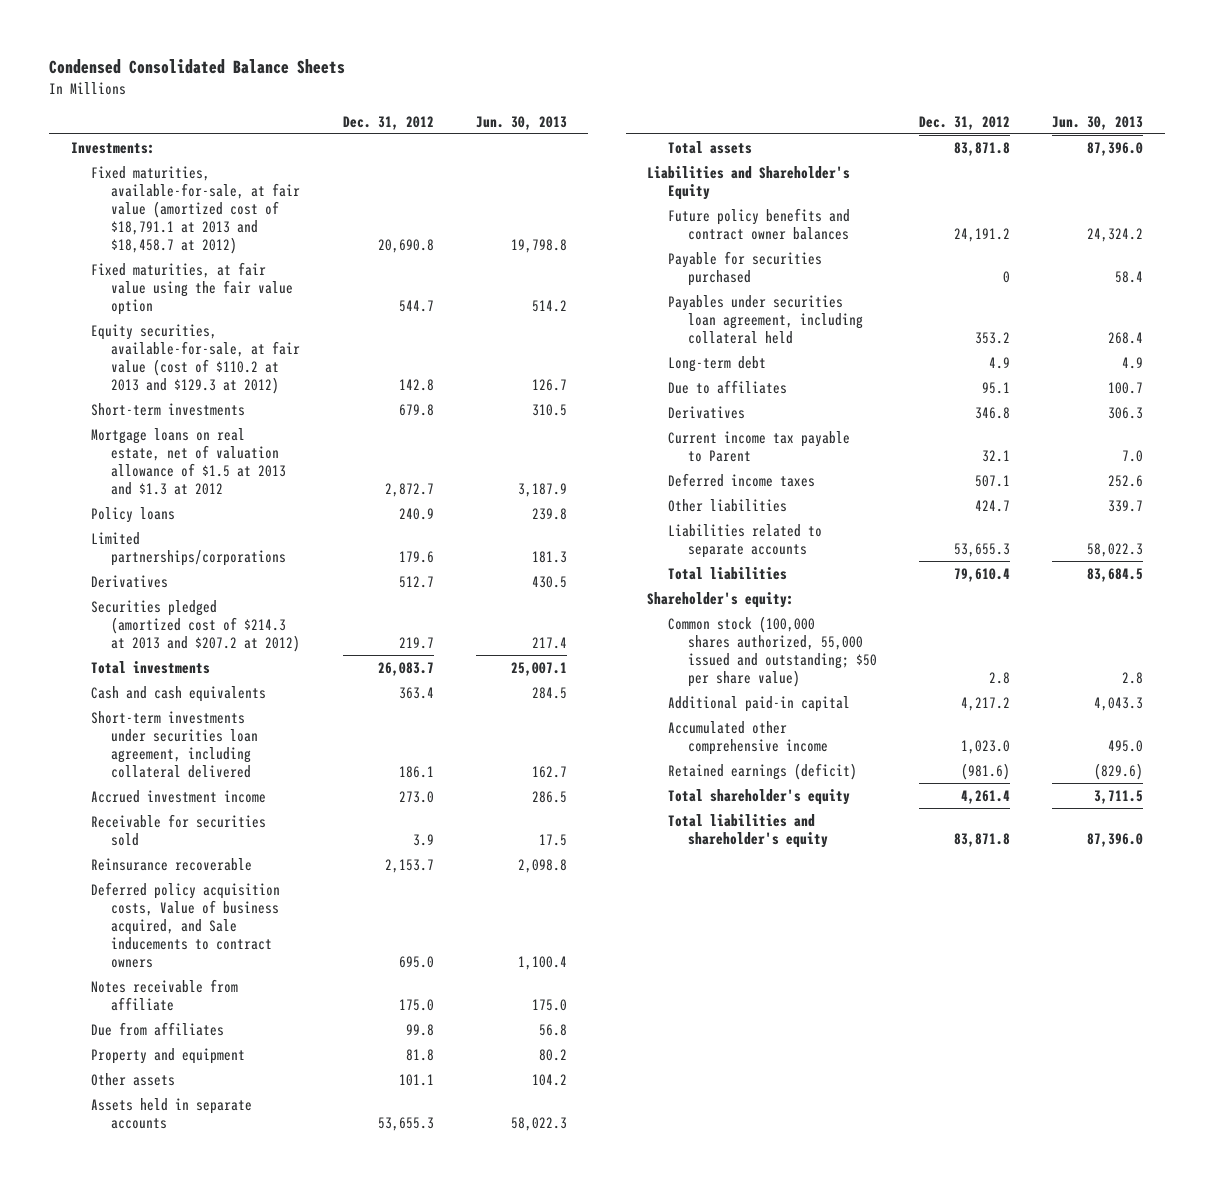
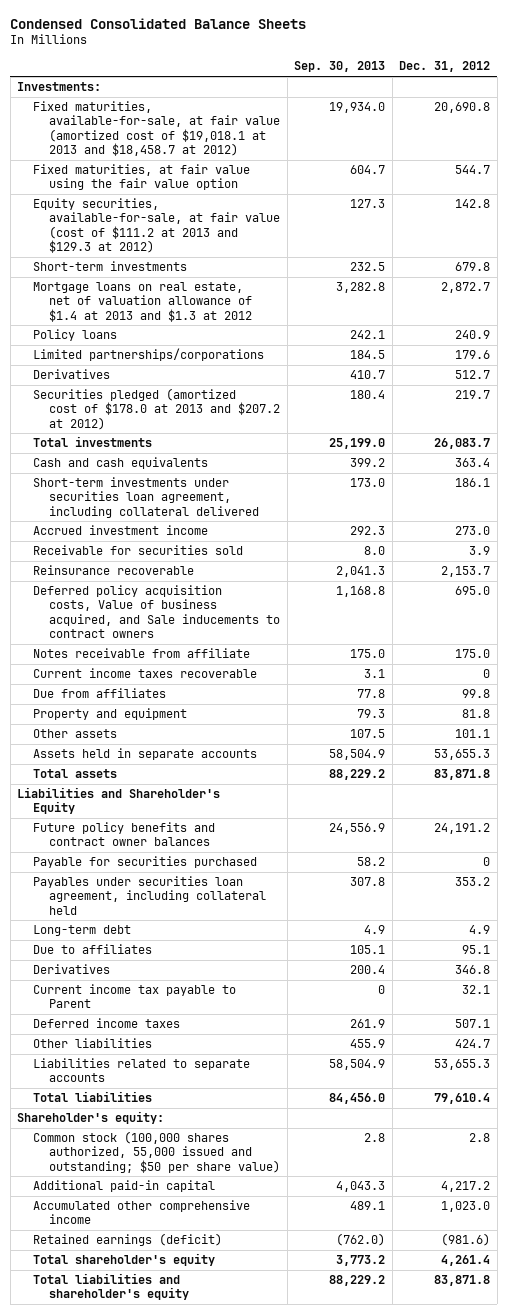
- | Dec. 31, 2012 | Jun. 30, 2013
+ | Sep. 30, 2013 | Dec. 31, 2012
- Fixed maturities, available-for-sale, at fair value (amortized cost of $18,791.1 at 2013 and $18,458.7 at 2012) | 20,690.8 | 19,798.8
+ Fixed maturities, available-for-sale, at fair value (amortized cost of $19,018.1 at 2013 and $18,458.7 at 2012) | 19,934.0 | 20,690.8
- Equity securities, available-for-sale, at fair value (cost of $110.2 at 2013 and $129.3 at 2012) | 142.8 | 126.7
+ Equity securities, available-for-sale, at fair value (cost of $111.2 at 2013 and $129.3 at 2012) | 127.3 | 142.8
- Mortgage loans on real estate, net of valuation allowance of $1.5 at 2013 and $1.3 at 2012 | 2,872.7 | 3,187.9
+ Mortgage loans on real estate, net of valuation allowance of $1.4 at 2013 and $1.3 at 2012 | 3,282.8 | 2,872.7
- Securities pledged (amortized cost of $214.3 at 2013 and $207.2 at 2012) | 219.7 | 217.4
+ Securities pledged (amortized cost of $178.0 at 2013 and $207.2 at 2012) | 180.4 | 219.7
+ Current income taxes recoverable | 3.1 | 0

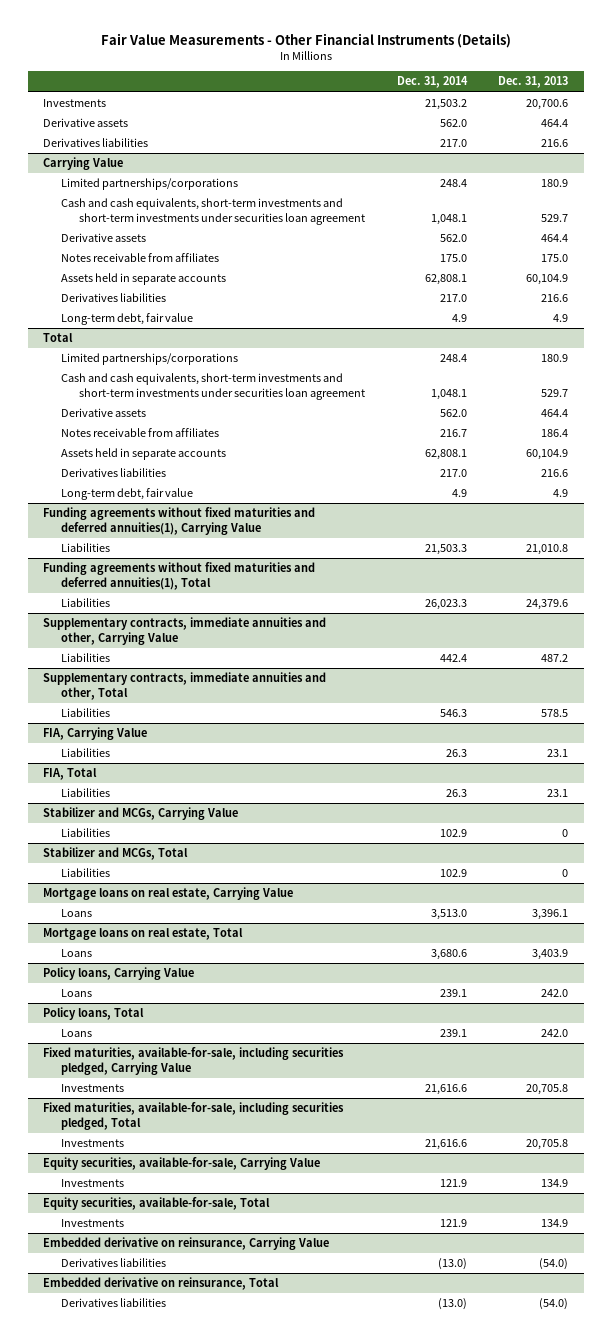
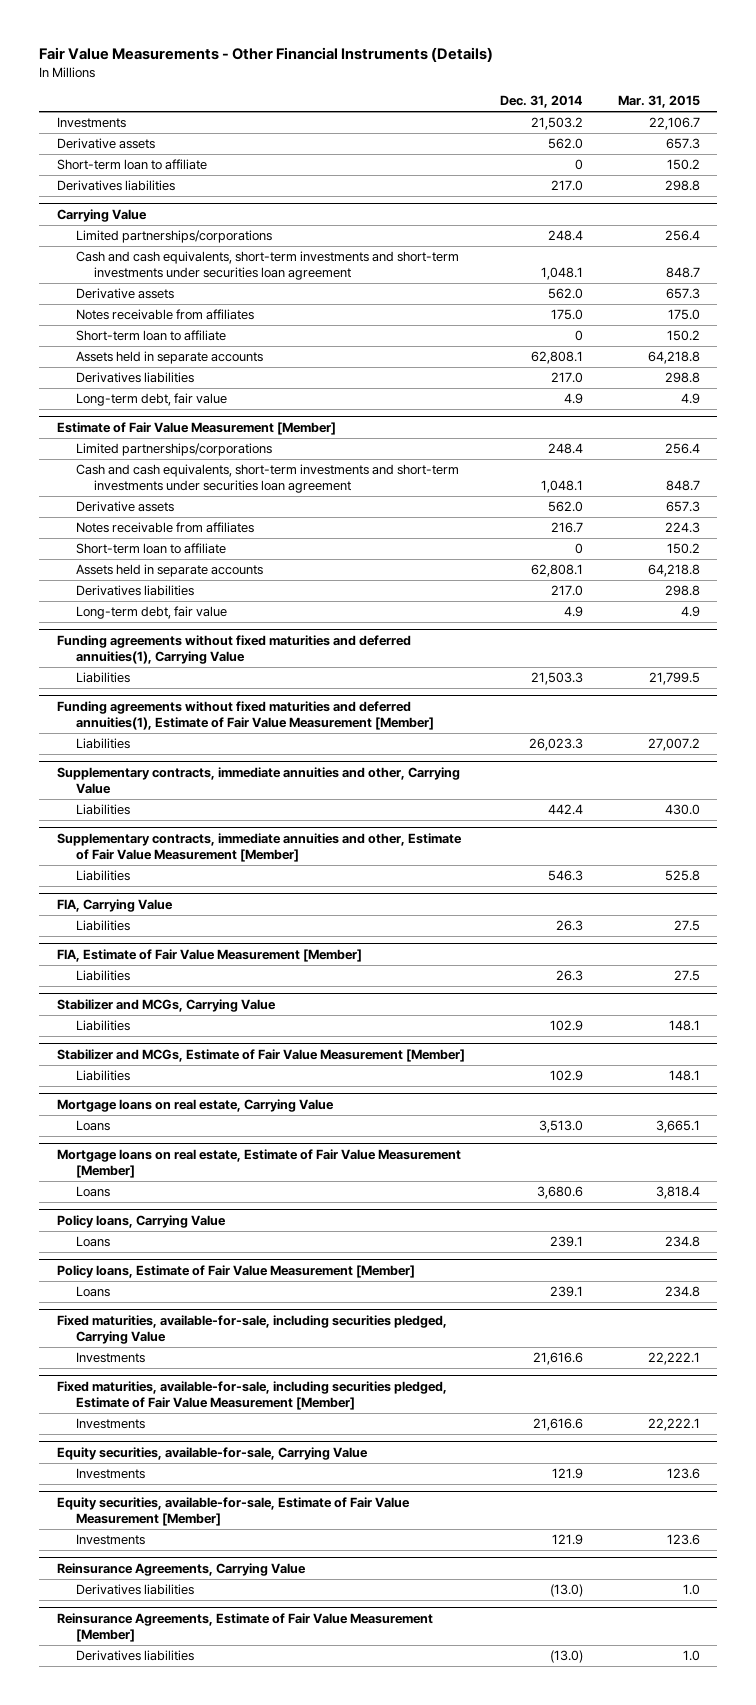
- | Dec. 31, 2014 | Dec. 31, 2013
+ | Dec. 31, 2014 | Mar. 31, 2015
+ Short-term loan to affiliate | 0 | 150.2
@ Carrying Value
+ Short-term loan to affiliate | 0 | 150.2
- Total
+ Estimate of Fair Value Measurement [Member]
+ Short-term loan to affiliate | 0 | 150.2
- Funding agreements without fixed maturities and deferred annuities(1), Total
+ Funding agreements without fixed maturities and deferred annuities(1), Estimate of Fair Value Measurement [Member]
- Supplementary contracts, immediate annuities and other, Total
+ Supplementary contracts, immediate annuities and other, Estimate of Fair Value Measurement [Member]
- FIA, Total
+ FIA, Estimate of Fair Value Measurement [Member]
- Stabilizer and MCGs, Total
+ Stabilizer and MCGs, Estimate of Fair Value Measurement [Member]
- Mortgage loans on real estate, Total
+ Mortgage loans on real estate, Estimate of Fair Value Measurement [Member]
- Policy loans, Total
+ Policy loans, Estimate of Fair Value Measurement [Member]
- Fixed maturities, available-for-sale, including securities pledged, Total
+ Fixed maturities, available-for-sale, including securities pledged, Estimate of Fair Value Measurement [Member]
- Equity securities, available-for-sale, Total
+ Equity securities, available-for-sale, Estimate of Fair Value Measurement [Member]
- Embedded derivative on reinsurance, Carrying Value
+ Reinsurance Agreements, Carrying Value
- Embedded derivative on reinsurance, Total
+ Reinsurance Agreements, Estimate of Fair Value Measurement [Member]

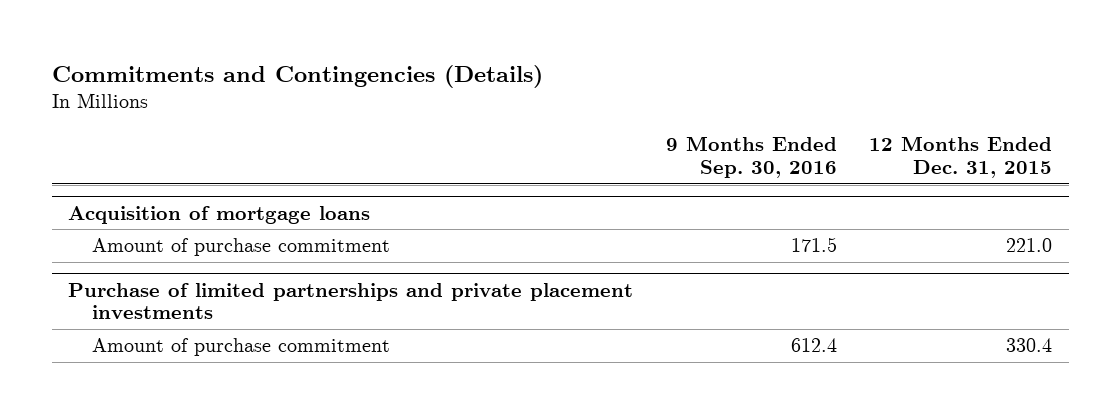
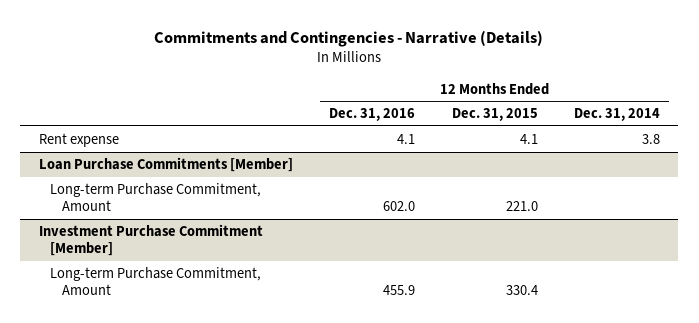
- Commitments and Contingencies (Details)
+ Commitments and Contingencies - Narrative (Details)
- | 9 Months Ended Sep. 30, 2016 | 12 Months Ended Dec. 31, 2015
+ | 12 Months Ended Dec. 31, 2016 | 12 Months Ended Dec. 31, 2015 | 12 Months Ended Dec. 31, 2014
- Acquisition of mortgage loans
- Amount of purchase commitment | 171.5 | 221.0
- Purchase of limited partnerships and private placement investments
- Amount of purchase commitment | 612.4 | 330.4
+ Rent expense | 4.1 | 4.1 | 3.8
+ Loan Purchase Commitments [Member]
+ Long-term Purchase Commitment, Amount | 602.0 | 221.0 |
+ Investment Purchase Commitment [Member]
+ Long-term Purchase Commitment, Amount | 455.9 | 330.4 |

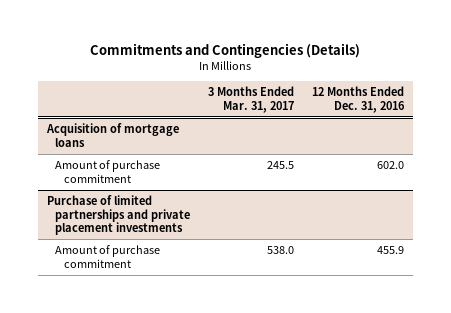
- Commitments and Contingencies - Narrative (Details)
+ Commitments and Contingencies (Details)
- | 12 Months Ended Dec. 31, 2016 | 12 Months Ended Dec. 31, 2015 | 12 Months Ended Dec. 31, 2014
+ | 3 Months Ended Mar. 31, 2017 | 12 Months Ended Dec. 31, 2016
- Rent expense | 4.1 | 4.1 | 3.8
- Loan Purchase Commitments [Member]
- Long-term Purchase Commitment, Amount | 602.0 | 221.0 |
- Investment Purchase Commitment [Member]
- Long-term Purchase Commitment, Amount | 455.9 | 330.4 |
+ Acquisition of mortgage loans
+ Amount of purchase commitment | 245.5 | 602.0
+ Purchase of limited partnerships and private placement investments
+ Amount of purchase commitment | 538.0 | 455.9

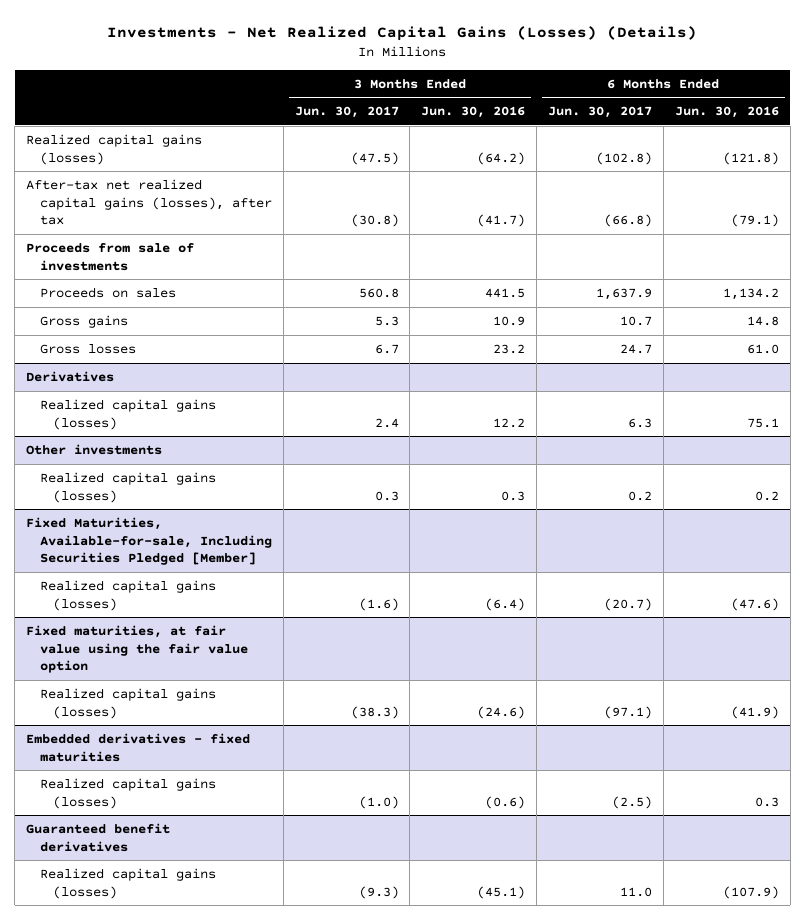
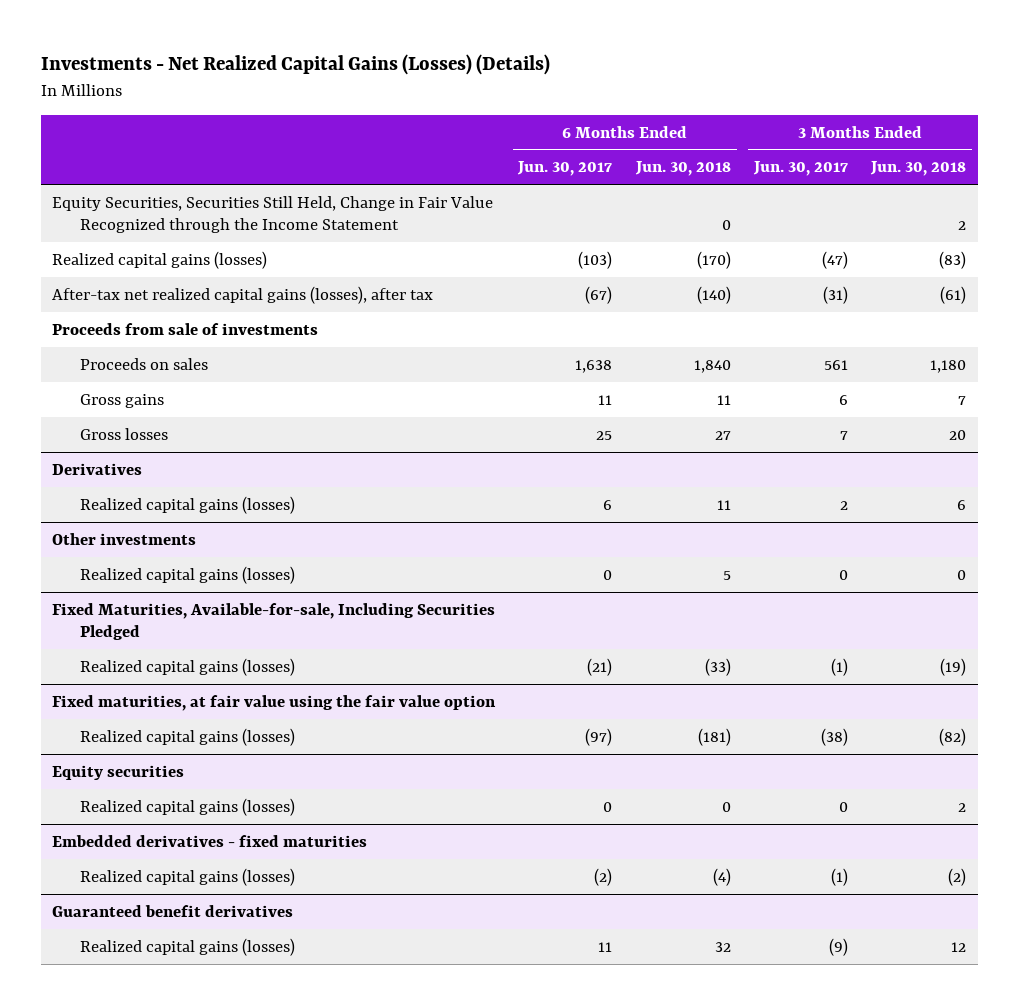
- | 3 Months Ended Jun. 30, 2017 | 3 Months Ended Jun. 30, 2016 | 6 Months Ended Jun. 30, 2017 | 6 Months Ended Jun. 30, 2016
+ | 6 Months Ended Jun. 30, 2017 | 6 Months Ended Jun. 30, 2018 | 3 Months Ended Jun. 30, 2017 | 3 Months Ended Jun. 30, 2018
- Realized capital gains (losses) | (47.5) | (64.2) | (102.8) | (121.8)
- After-tax net realized capital gains (losses), after tax | (30.8) | (41.7) | (66.8) | (79.1)
+ Equity Securities, Securities Still Held, Change in Fair Value Recognized through the Income Statement | | 0 | | 2
+ Realized capital gains (losses) | (103) | (170) | (47) | (83)
+ After-tax net realized capital gains (losses), after tax | (67) | (140) | (31) | (61)
- Proceeds on sales | 560.8 | 441.5 | 1,637.9 | 1,134.2
- Gross gains | 5.3 | 10.9 | 10.7 | 14.8
- Gross losses | 6.7 | 23.2 | 24.7 | 61.0
+ Proceeds on sales | 1,638 | 1,840 | 561 | 1,180
+ Gross gains | 11 | 11 | 6 | 7
+ Gross losses | 25 | 27 | 7 | 20
@ Derivatives
- Realized capital gains (losses) | 2.4 | 12.2 | 6.3 | 75.1
+ Realized capital gains (losses) | 6 | 11 | 2 | 6
@ Other investments
- Realized capital gains (losses) | 0.3 | 0.3 | 0.2 | 0.2
- Fixed Maturities, Available-for-sale, Including Securities Pledged [Member]
- Realized capital gains (losses) | (1.6) | (6.4) | (20.7) | (47.6)
@ Other investments
+ Realized capital gains (losses) | 0 | 5 | 0 | 0
+ Fixed Maturities, Available-for-sale, Including Securities Pledged
+ Realized capital gains (losses) | (21) | (33) | (1) | (19)
@ Fixed maturities, at fair value using the fair value option
- Realized capital gains (losses) | (38.3) | (24.6) | (97.1) | (41.9)
+ Realized capital gains (losses) | (97) | (181) | (38) | (82)
+ Equity securities
+ Realized capital gains (losses) | 0 | 0 | 0 | 2
@ Embedded derivatives - fixed maturities
- Realized capital gains (losses) | (1.0) | (0.6) | (2.5) | 0.3
+ Realized capital gains (losses) | (2) | (4) | (1) | (2)
@ Guaranteed benefit derivatives
- Realized capital gains (losses) | (9.3) | (45.1) | 11.0 | (107.9)
+ Realized capital gains (losses) | 11 | 32 | (9) | 12

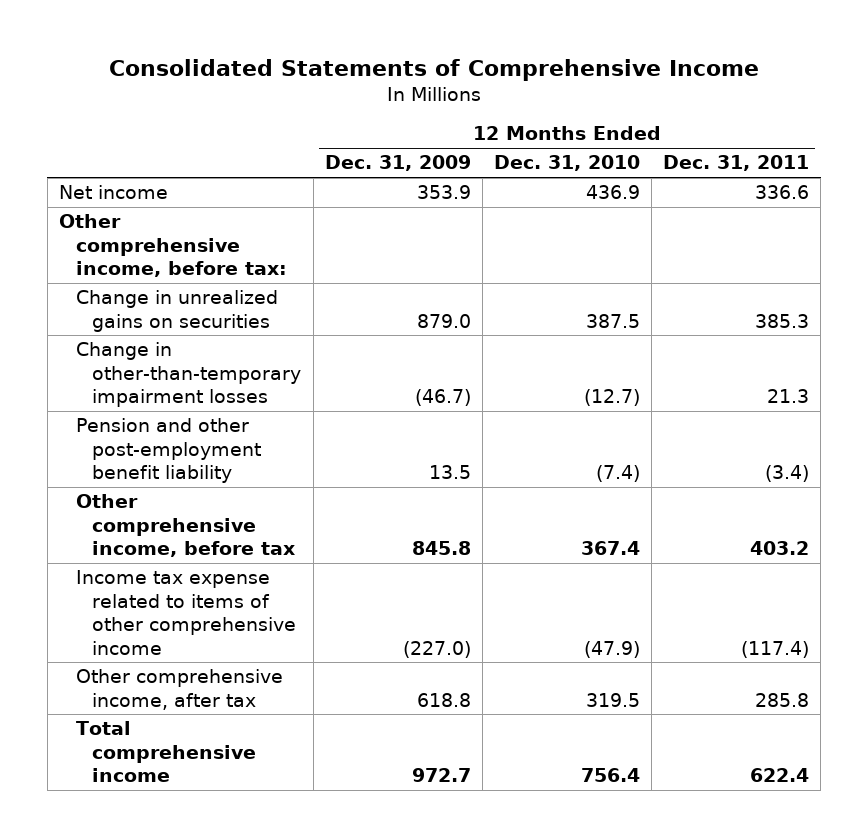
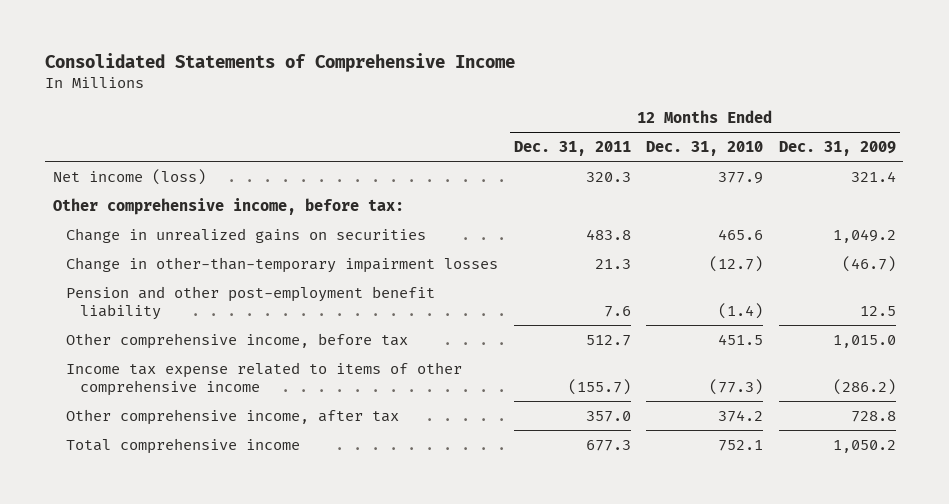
- | 12 Months Ended Dec. 31, 2009 | 12 Months Ended Dec. 31, 2010 | 12 Months Ended Dec. 31, 2011
+ | 12 Months Ended Dec. 31, 2011 | 12 Months Ended Dec. 31, 2010 | 12 Months Ended Dec. 31, 2009
- Net income | 353.9 | 436.9 | 336.6
+ Net income (loss) | 320.3 | 377.9 | 321.4
- Change in unrealized gains on securities | 879.0 | 387.5 | 385.3
+ Change in unrealized gains on securities | 483.8 | 465.6 | 1,049.2
- Pension and other post-employment benefit liability | 13.5 | (7.4) | (3.4)
- Other comprehensive income, before tax | 845.8 | 367.4 | 403.2
- Income tax expense related to items of other comprehensive income | (227.0) | (47.9) | (117.4)
- Other comprehensive income, after tax | 618.8 | 319.5 | 285.8
- Total comprehensive income | 972.7 | 756.4 | 622.4
+ Pension and other post-employment benefit liability | 7.6 | (1.4) | 12.5
+ Other comprehensive income, before tax | 512.7 | 451.5 | 1,015.0
+ Income tax expense related to items of other comprehensive income | (155.7) | (77.3) | (286.2)
+ Other comprehensive income, after tax | 357.0 | 374.2 | 728.8
+ Total comprehensive income | 677.3 | 752.1 | 1,050.2

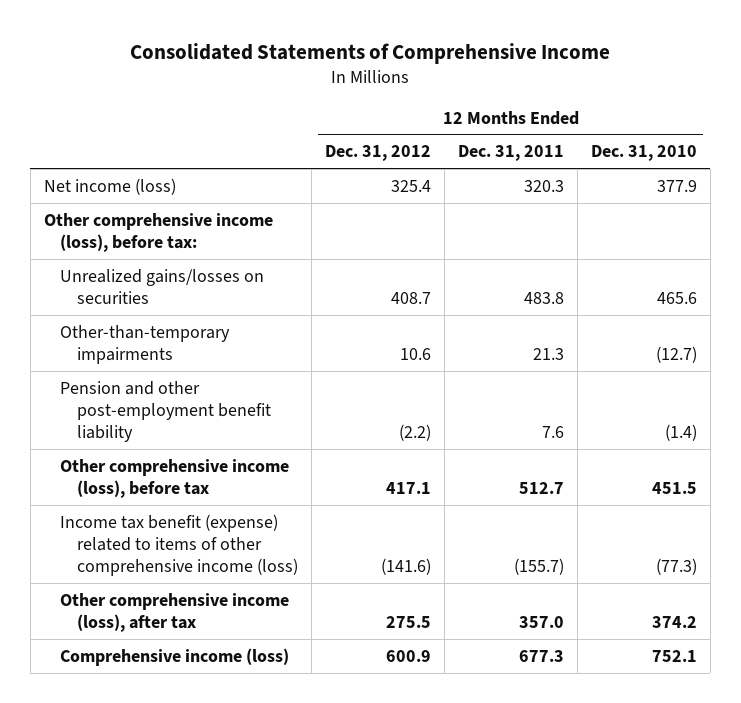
- | 12 Months Ended Dec. 31, 2011 | 12 Months Ended Dec. 31, 2010 | 12 Months Ended Dec. 31, 2009
+ | 12 Months Ended Dec. 31, 2012 | 12 Months Ended Dec. 31, 2011 | 12 Months Ended Dec. 31, 2010
- Other comprehensive income, before tax:
- Change in unrealized gains on securities | 483.8 | 465.6 | 1,049.2
- Change in other-than-temporary impairment losses | 21.3 | (12.7) | (46.7)
+ Other comprehensive income (loss), before tax:
+ Unrealized gains/losses on securities | 408.7 | 483.8 | 465.6
+ Other-than-temporary impairments | 10.6 | 21.3 | (12.7)
- Other comprehensive income, before tax | 512.7 | 451.5 | 1,015.0
- Income tax expense related to items of other comprehensive income | (155.7) | (77.3) | (286.2)
- Other comprehensive income, after tax | 357.0 | 374.2 | 728.8
- Total comprehensive income | 677.3 | 752.1 | 1,050.2
+ Other comprehensive income (loss), before tax | 417.1 | 512.7 | 451.5
+ Income tax benefit (expense) related to items of other comprehensive income (loss) | (141.6) | (155.7) | (77.3)
+ Other comprehensive income (loss), after tax | 275.5 | 357.0 | 374.2
+ Comprehensive income (loss) | 600.9 | 677.3 | 752.1

